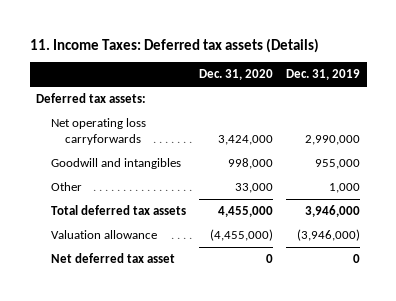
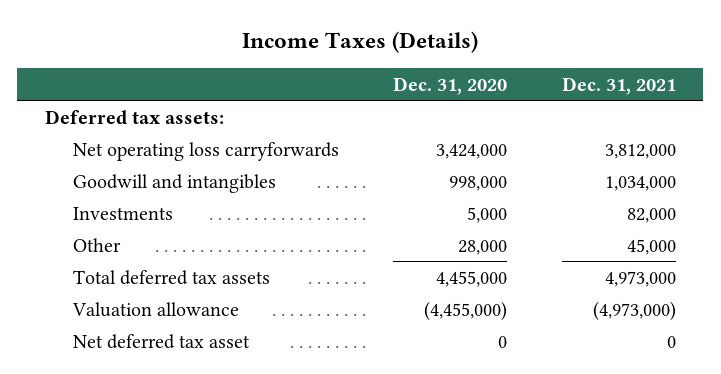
- 11. Income Taxes: Deferred tax assets (Details)
+ Income Taxes (Details)
- | Dec. 31, 2020 | Dec. 31, 2019
+ | Dec. 31, 2020 | Dec. 31, 2021
- Other | 33,000 | 1,000
+ Investments | 5,000 | 82,000
+ Other | 28,000 | 45,000

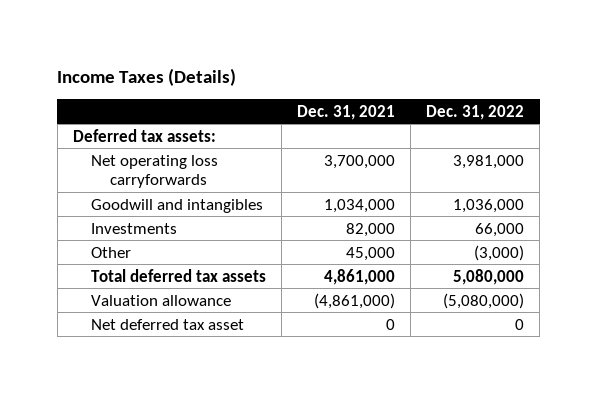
- | Dec. 31, 2020 | Dec. 31, 2021
+ | Dec. 31, 2021 | Dec. 31, 2022
- Net operating loss carryforwards | 3,424,000 | 3,812,000
+ Net operating loss carryforwards | 3,700,000 | 3,981,000
- Total deferred tax assets | 4,455,000 | 4,973,000
- Valuation allowance | (4,455,000) | (4,973,000)
+ Total deferred tax assets | 4,861,000 | 5,080,000
+ Valuation allowance | (4,861,000) | (5,080,000)

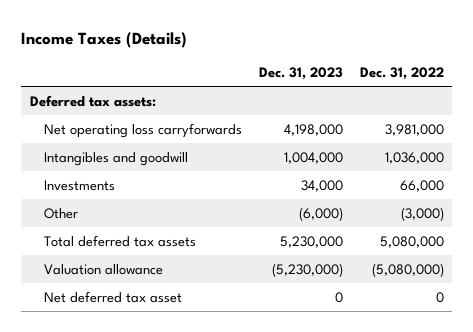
- | Dec. 31, 2021 | Dec. 31, 2022
+ | Dec. 31, 2023 | Dec. 31, 2022
- Goodwill and intangibles | 1,034,000 | 1,036,000
+ Intangibles and goodwill | 1,004,000 | 1,036,000

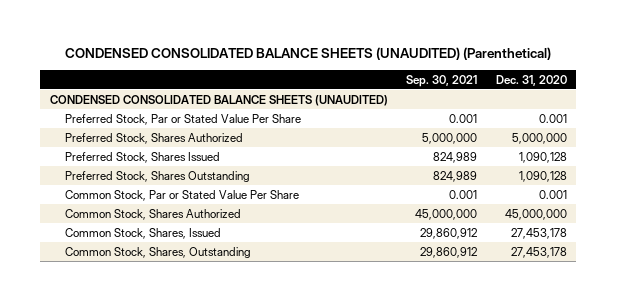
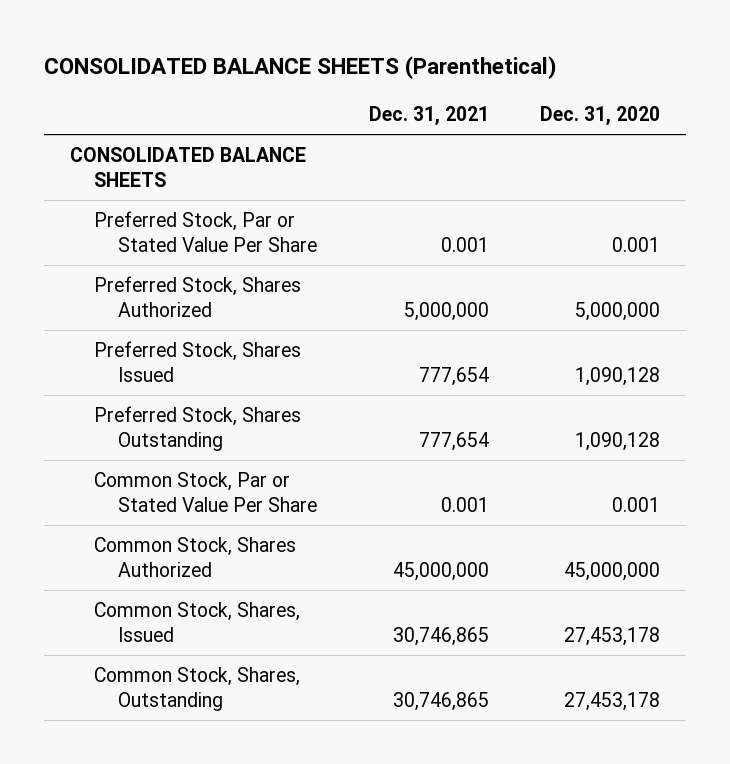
- CONDENSED CONSOLIDATED BALANCE SHEETS (UNAUDITED) (Parenthetical)
+ CONSOLIDATED BALANCE SHEETS (Parenthetical)
- | Sep. 30, 2021 | Dec. 31, 2020
+ | Dec. 31, 2021 | Dec. 31, 2020
- CONDENSED CONSOLIDATED BALANCE SHEETS (UNAUDITED)
+ CONSOLIDATED BALANCE SHEETS

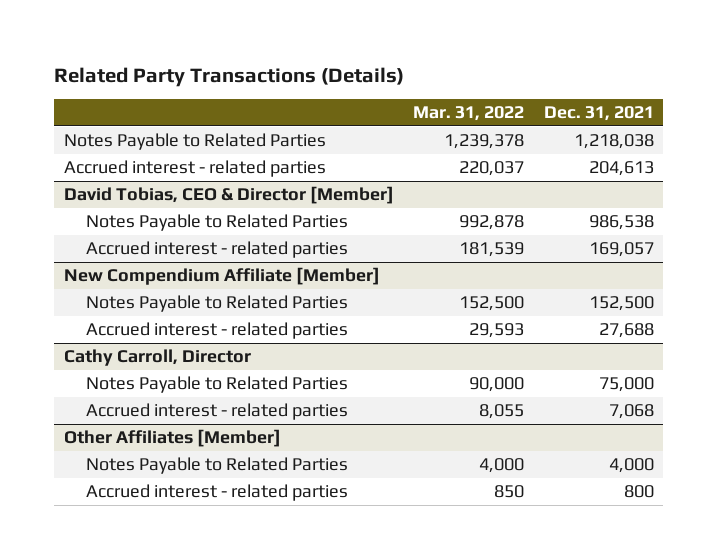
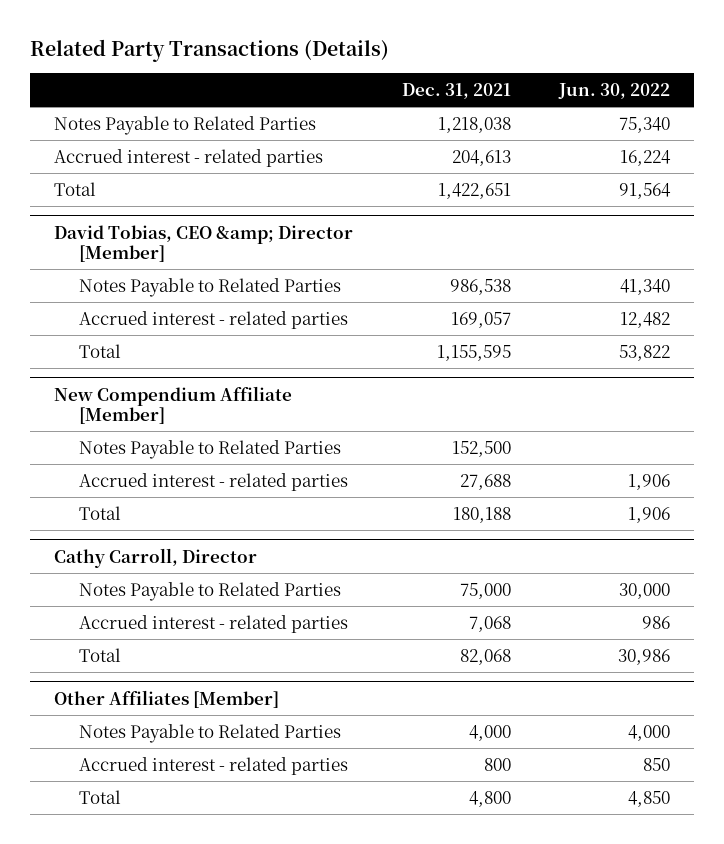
- | Mar. 31, 2022 | Dec. 31, 2021
+ | Dec. 31, 2021 | Jun. 30, 2022
- David Tobias, CEO & Director [Member]
+ Total | 1,422,651 | 91,564
+ David Tobias, CEO &amp; Director [Member]
+ Total | 1,155,595 | 53,822
@ New Compendium Affiliate [Member]
+ Total | 180,188 | 1,906
@ Cathy Carroll, Director
+ Total | 82,068 | 30,986
@ Other Affiliates [Member]
+ Total | 4,800 | 4,850

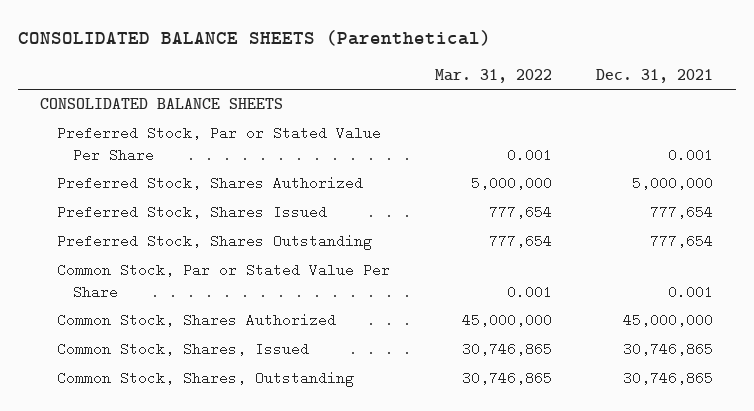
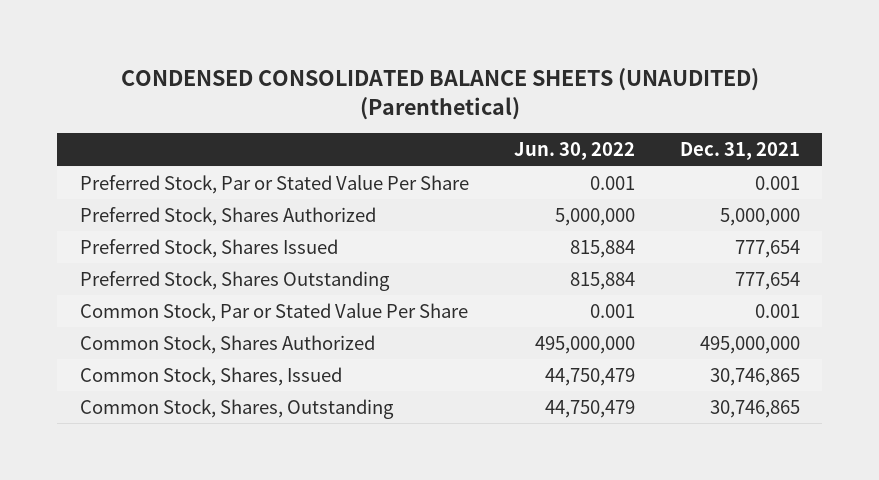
- CONSOLIDATED BALANCE SHEETS (Parenthetical)
+ CONDENSED CONSOLIDATED BALANCE SHEETS (UNAUDITED) (Parenthetical)
- | Mar. 31, 2022 | Dec. 31, 2021
+ | Jun. 30, 2022 | Dec. 31, 2021
- CONSOLIDATED BALANCE SHEETS
- Common Stock, Shares Authorized | 45,000,000 | 45,000,000
+ Common Stock, Shares Authorized | 495,000,000 | 495,000,000

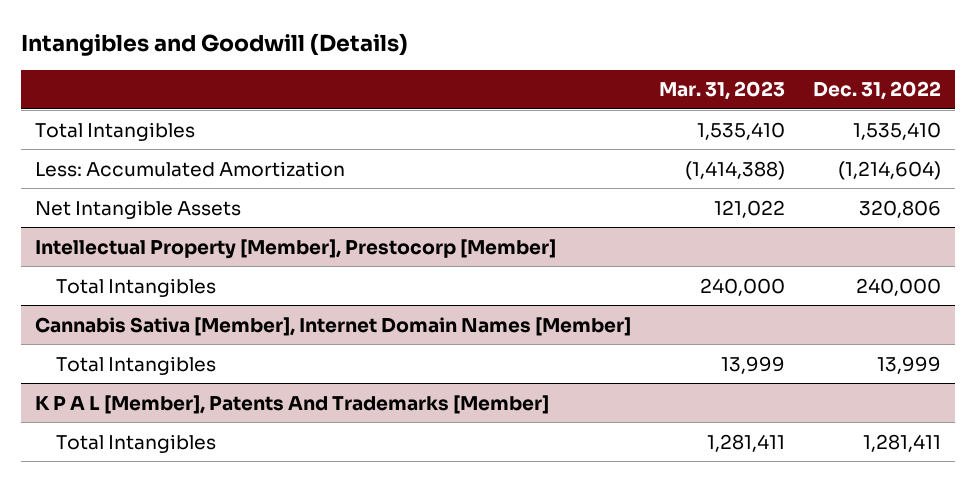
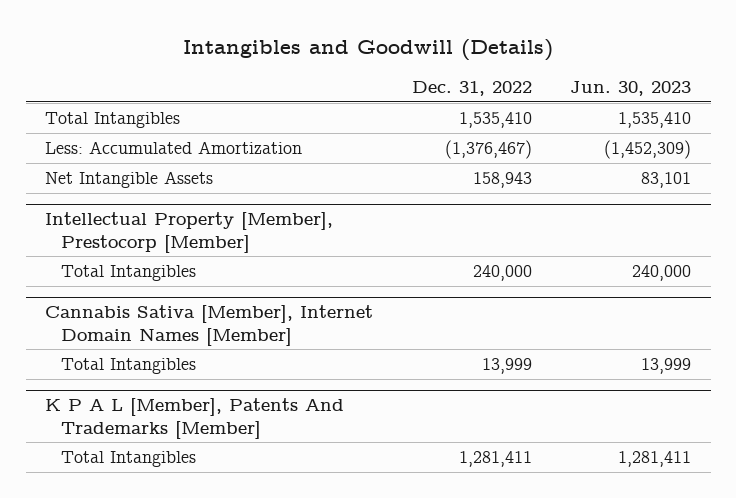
- | Mar. 31, 2023 | Dec. 31, 2022
+ | Dec. 31, 2022 | Jun. 30, 2023
- Less: Accumulated Amortization | (1,414,388) | (1,214,604)
- Net Intangible Assets | 121,022 | 320,806
+ Less: Accumulated Amortization | (1,376,467) | (1,452,309)
+ Net Intangible Assets | 158,943 | 83,101

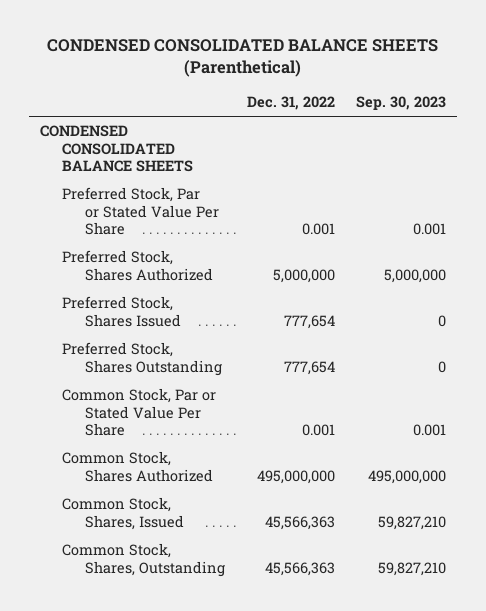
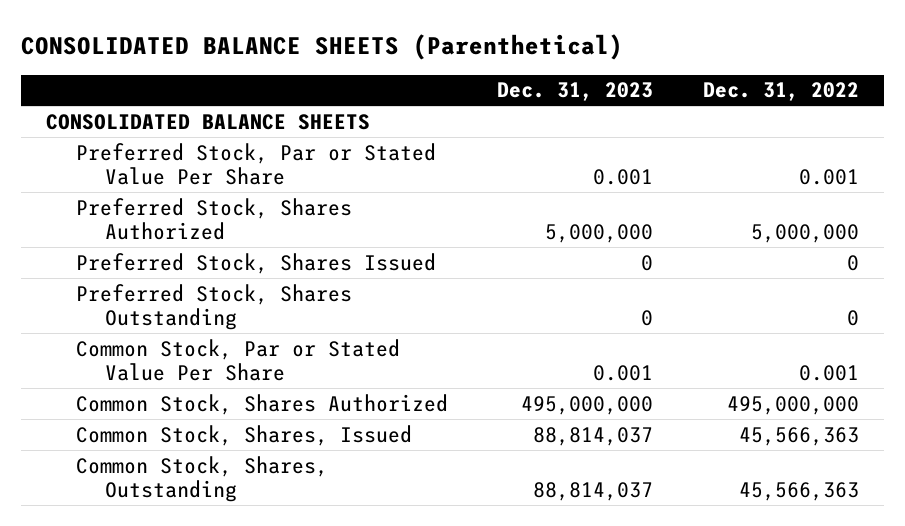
- CONDENSED CONSOLIDATED BALANCE SHEETS (Parenthetical)
+ CONSOLIDATED BALANCE SHEETS (Parenthetical)
- | Dec. 31, 2022 | Sep. 30, 2023
+ | Dec. 31, 2023 | Dec. 31, 2022
- CONDENSED CONSOLIDATED BALANCE SHEETS
+ CONSOLIDATED BALANCE SHEETS
- Preferred Stock, Shares Issued | 777,654 | 0
- Preferred Stock, Shares Outstanding | 777,654 | 0
+ Preferred Stock, Shares Issued | 0 | 0
+ Preferred Stock, Shares Outstanding | 0 | 0

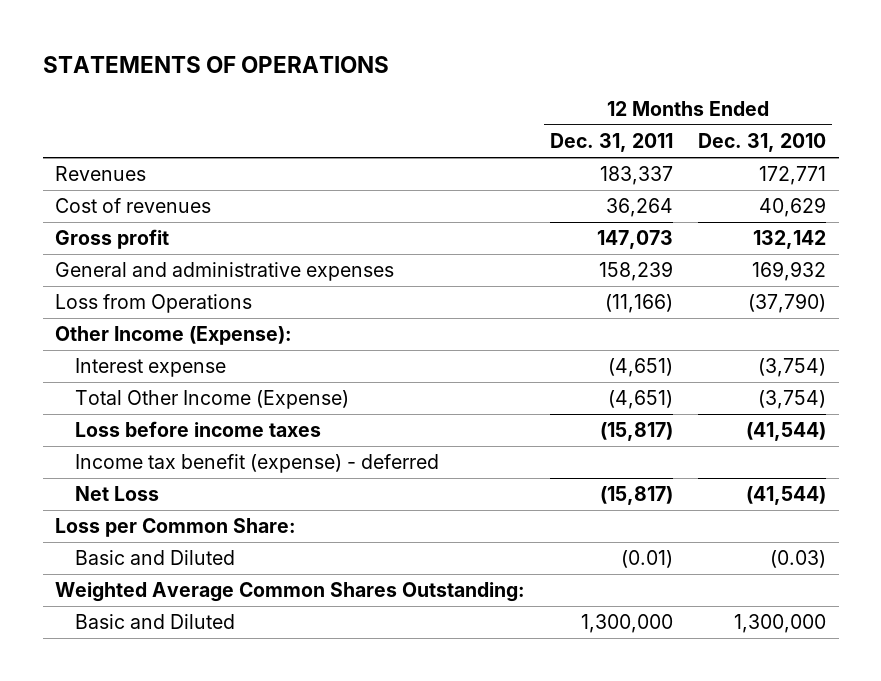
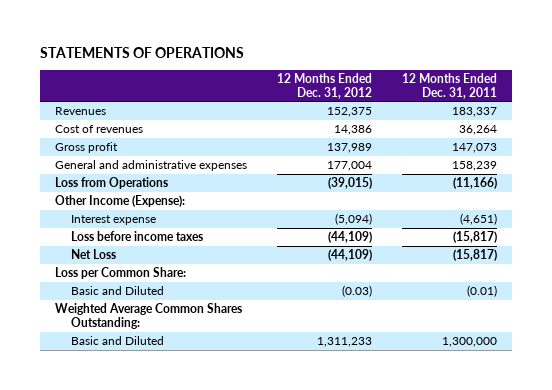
- | 12 Months Ended Dec. 31, 2011 | 12 Months Ended Dec. 31, 2010
+ | 12 Months Ended Dec. 31, 2012 | 12 Months Ended Dec. 31, 2011
- Total Other Income (Expense) | (4,651) | (3,754)
- Income tax benefit (expense) - deferred

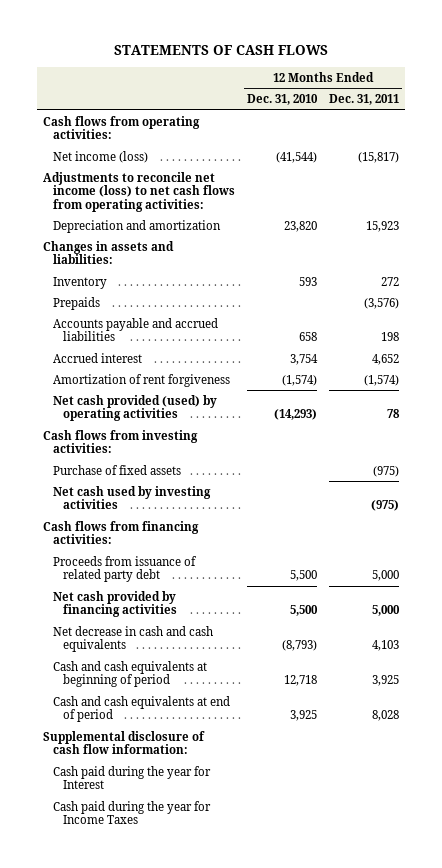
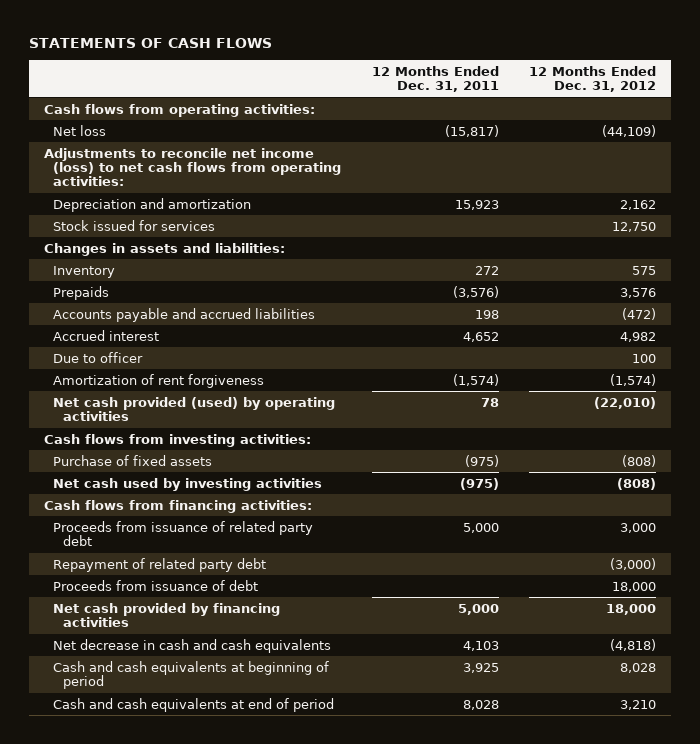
- | 12 Months Ended Dec. 31, 2010 | 12 Months Ended Dec. 31, 2011
+ | 12 Months Ended Dec. 31, 2011 | 12 Months Ended Dec. 31, 2012
- Net income (loss) | (41,544) | (15,817)
+ Net loss | (15,817) | (44,109)
+ Stock issued for services | | 12,750
+ Due to officer | | 100
+ Repayment of related party debt | | (3,000)
+ Proceeds from issuance of debt | | 18,000
- Supplemental disclosure of cash flow information:
- Cash paid during the year for Interest
- Cash paid during the year for Income Taxes

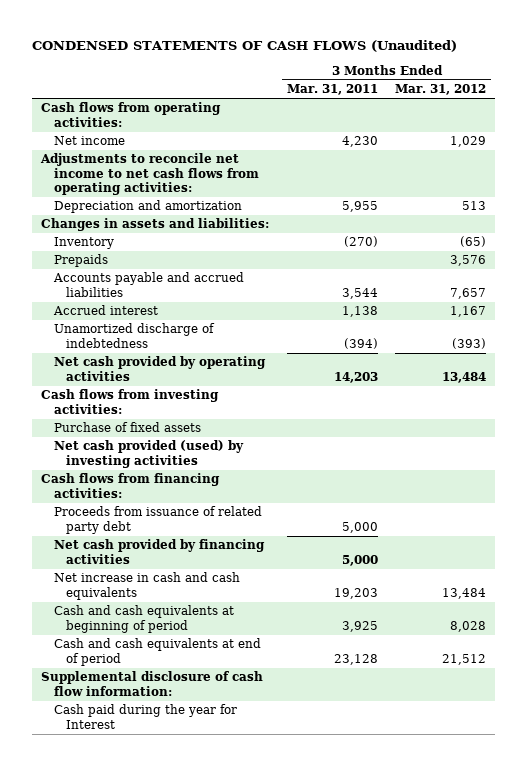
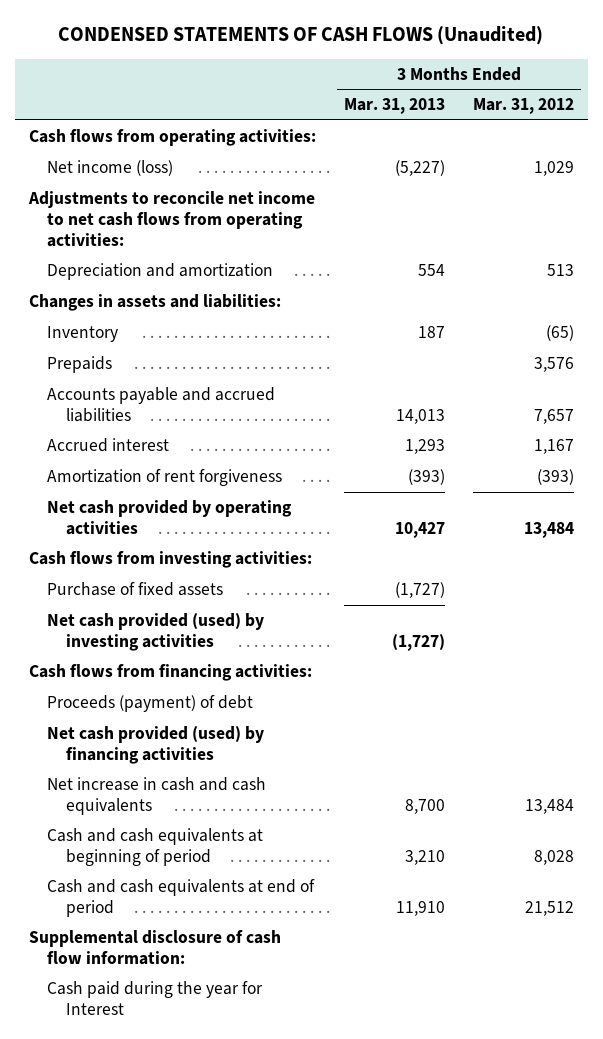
- | 3 Months Ended Mar. 31, 2011 | 3 Months Ended Mar. 31, 2012
+ | 3 Months Ended Mar. 31, 2013 | 3 Months Ended Mar. 31, 2012
- Net income | 4,230 | 1,029
+ Net income (loss) | (5,227) | 1,029
- Unamortized discharge of indebtedness | (394) | (393)
+ Amortization of rent forgiveness | (393) | (393)
- Proceeds from issuance of related party debt | 5,000 |
- Net cash provided by financing activities | 5,000 |
+ Proceeds (payment) of debt
+ Net cash provided (used) by financing activities

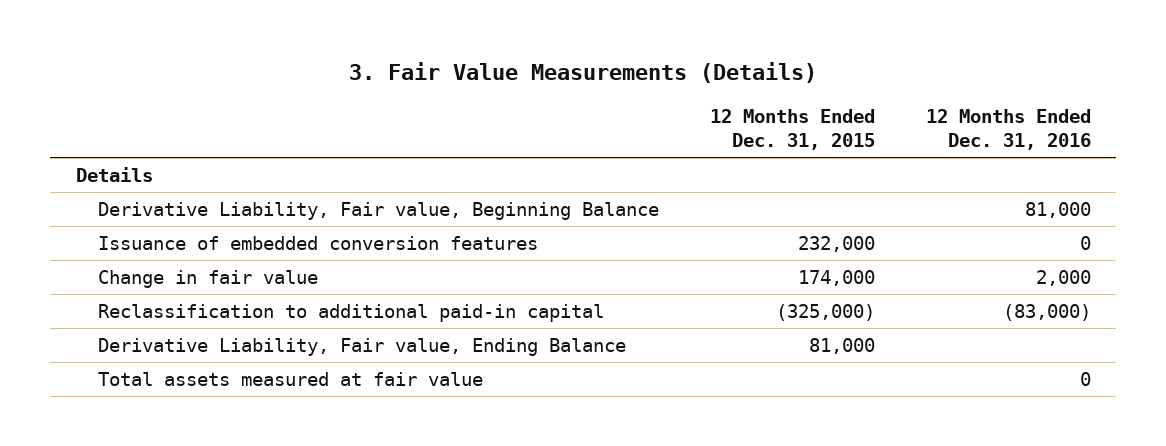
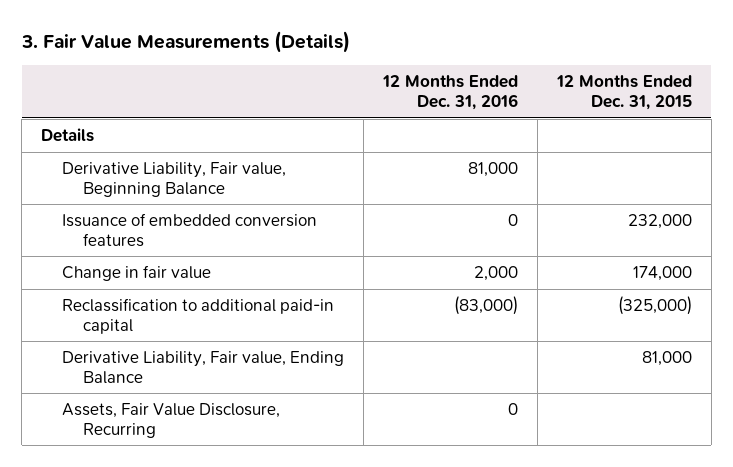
- | 12 Months Ended Dec. 31, 2015 | 12 Months Ended Dec. 31, 2016
+ | 12 Months Ended Dec. 31, 2016 | 12 Months Ended Dec. 31, 2015
- Total assets measured at fair value | | 0
+ Assets, Fair Value Disclosure, Recurring | 0 |

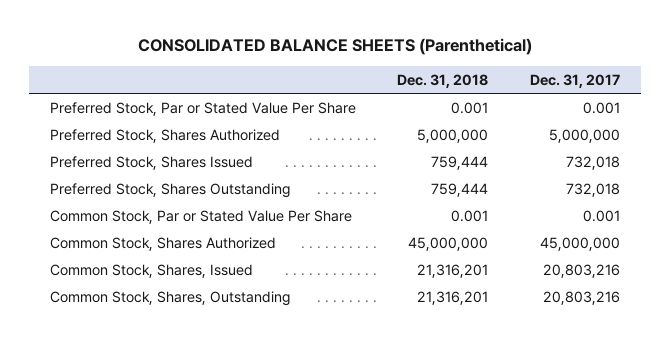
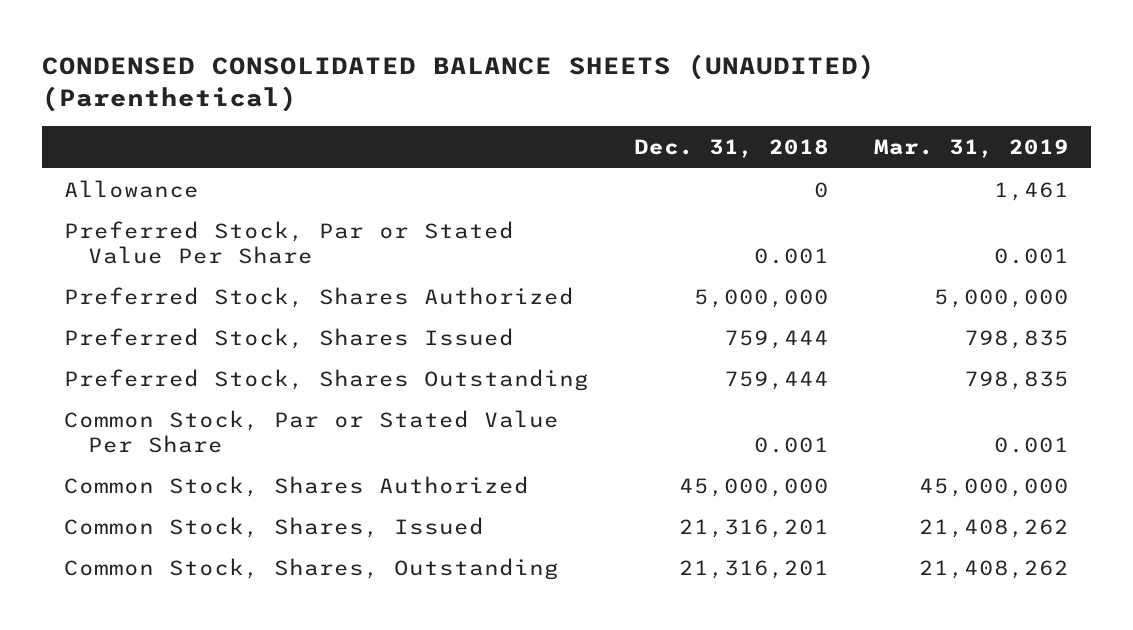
- CONSOLIDATED BALANCE SHEETS (Parenthetical)
+ CONDENSED CONSOLIDATED BALANCE SHEETS (UNAUDITED) (Parenthetical)
- | Dec. 31, 2018 | Dec. 31, 2017
+ | Dec. 31, 2018 | Mar. 31, 2019
+ Allowance | 0 | 1,461

